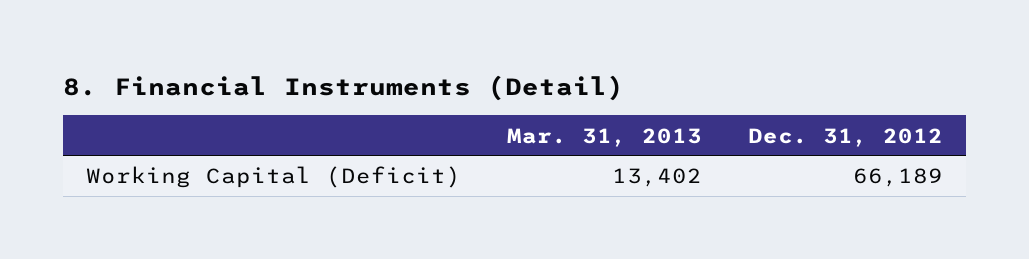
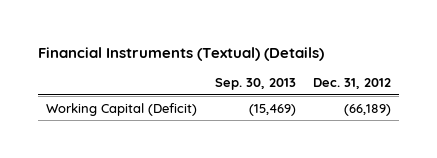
- 8. Financial Instruments (Detail)
+ Financial Instruments (Textual) (Details)
- | Mar. 31, 2013 | Dec. 31, 2012
+ | Sep. 30, 2013 | Dec. 31, 2012
- Working Capital (Deficit) | 13,402 | 66,189
+ Working Capital (Deficit) | (15,469) | (66,189)

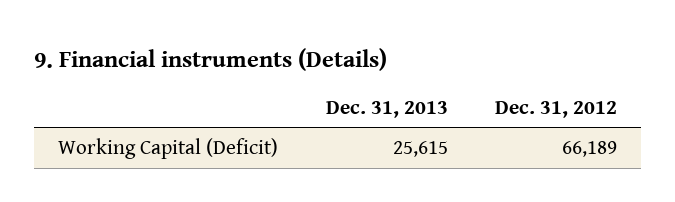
- Financial Instruments (Textual) (Details)
+ 9. Financial instruments (Details)
- | Sep. 30, 2013 | Dec. 31, 2012
+ | Dec. 31, 2013 | Dec. 31, 2012
- Working Capital (Deficit) | (15,469) | (66,189)
+ Working Capital (Deficit) | 25,615 | 66,189

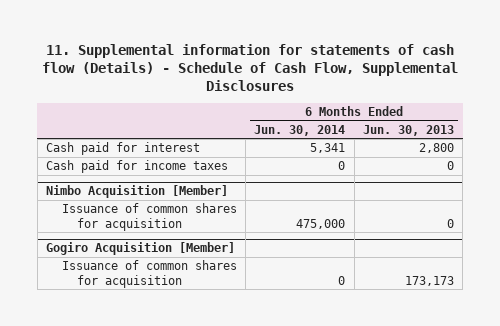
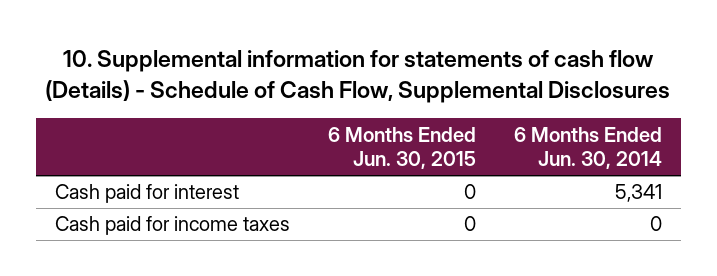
- 11. Supplemental information for statements of cash flow (Details) - Schedule of Cash Flow, Supplemental Disclosures
+ 10. Supplemental information for statements of cash flow (Details) - Schedule of Cash Flow, Supplemental Disclosures
- | 6 Months Ended Jun. 30, 2014 | 6 Months Ended Jun. 30, 2013
+ | 6 Months Ended Jun. 30, 2015 | 6 Months Ended Jun. 30, 2014
- Nimbo Acquisition [Member]
- Issuance of common shares for acquisition | 475,000 | 0
- Gogiro Acquisition [Member]
- Issuance of common shares for acquisition | 0 | 173,173

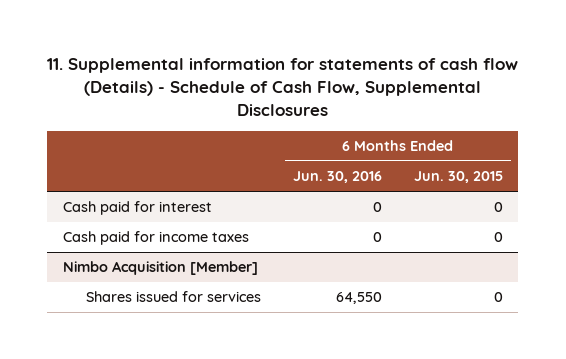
- 10. Supplemental information for statements of cash flow (Details) - Schedule of Cash Flow, Supplemental Disclosures
+ 11. Supplemental information for statements of cash flow (Details) - Schedule of Cash Flow, Supplemental Disclosures
- | 6 Months Ended Jun. 30, 2015 | 6 Months Ended Jun. 30, 2014
+ | 6 Months Ended Jun. 30, 2016 | 6 Months Ended Jun. 30, 2015
+ Nimbo Acquisition [Member]
+ Shares issued for services | 64,550 | 0

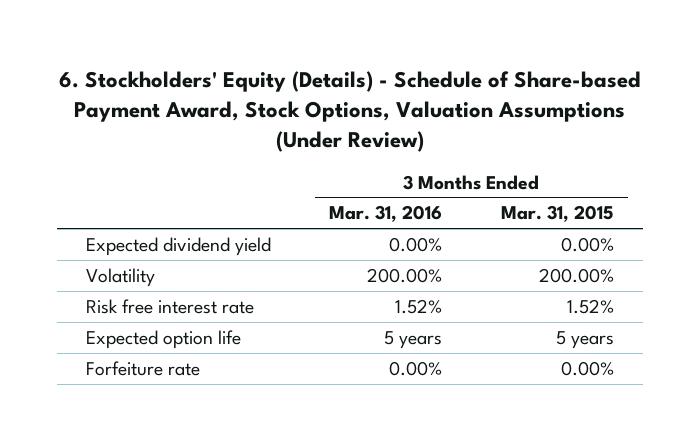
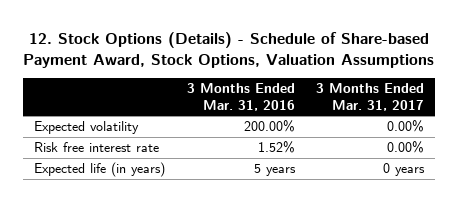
- 6. Stockholders' Equity (Details) - Schedule of Share-based Payment Award, Stock Options, Valuation Assumptions (Under Review)
+ 12. Stock Options (Details) - Schedule of Share-based Payment Award, Stock Options, Valuation Assumptions
- | 3 Months Ended Mar. 31, 2016 | 3 Months Ended Mar. 31, 2015
+ | 3 Months Ended Mar. 31, 2016 | 3 Months Ended Mar. 31, 2017
- Expected dividend yield | 0.00% | 0.00%
- Volatility | 200.00% | 200.00%
+ Expected volatility | 200.00% | 0.00%
- Expected option life | 5 years | 5 years
- Forfeiture rate | 0.00% | 0.00%
+ Expected life (in years) | 5 years | 0 years

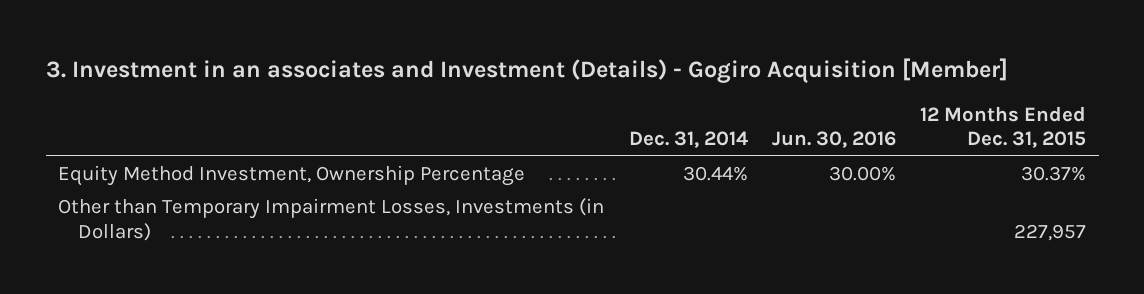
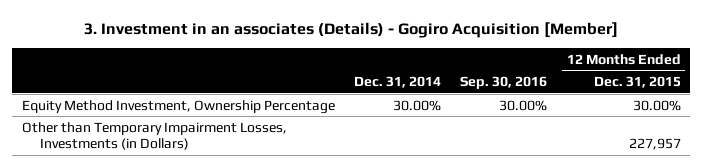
- 3. Investment in an associates and Investment (Details) - Gogiro Acquisition [Member]
+ 3. Investment in an associates (Details) - Gogiro Acquisition [Member]
- | Dec. 31, 2014 | Jun. 30, 2016 | 12 Months Ended Dec. 31, 2015
+ | Dec. 31, 2014 | Sep. 30, 2016 | 12 Months Ended Dec. 31, 2015
- Equity Method Investment, Ownership Percentage | 30.44% | 30.00% | 30.37%
+ Equity Method Investment, Ownership Percentage | 30.00% | 30.00% | 30.00%

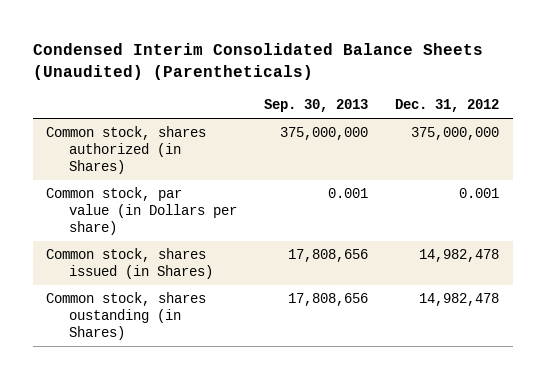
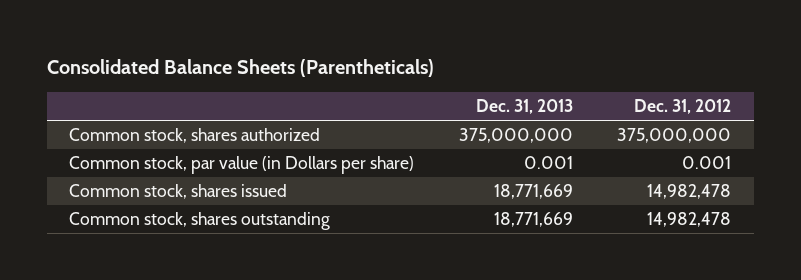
- Condensed Interim Consolidated Balance Sheets (Unaudited) (Parentheticals)
+ Consolidated Balance Sheets (Parentheticals)
- | Sep. 30, 2013 | Dec. 31, 2012
+ | Dec. 31, 2013 | Dec. 31, 2012
- Common stock, shares authorized (in Shares) | 375,000,000 | 375,000,000
+ Common stock, shares authorized | 375,000,000 | 375,000,000
- Common stock, shares issued (in Shares) | 17,808,656 | 14,982,478
- Common stock, shares oustanding (in Shares) | 17,808,656 | 14,982,478
+ Common stock, shares issued | 18,771,669 | 14,982,478
+ Common stock, shares outstanding | 18,771,669 | 14,982,478

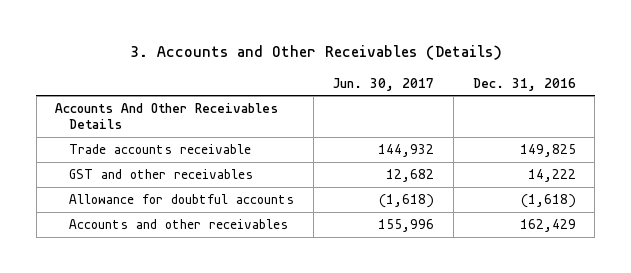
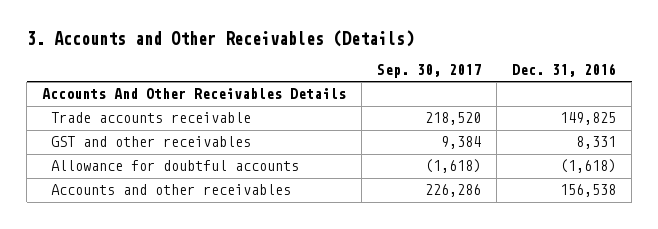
- | Jun. 30, 2017 | Dec. 31, 2016
+ | Sep. 30, 2017 | Dec. 31, 2016
- GST and other receivables | 12,682 | 14,222
+ GST and other receivables | 9,384 | 8,331
- Accounts and other receivables | 155,996 | 162,429
+ Accounts and other receivables | 226,286 | 156,538

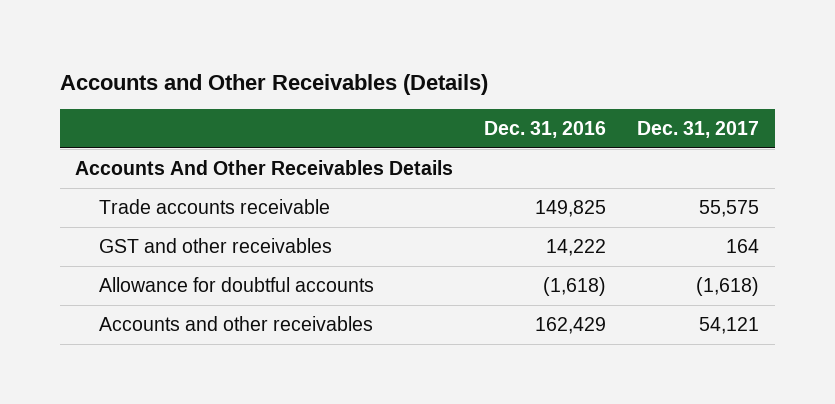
- 3. Accounts and Other Receivables (Details)
+ Accounts and Other Receivables (Details)
- | Sep. 30, 2017 | Dec. 31, 2016
+ | Dec. 31, 2016 | Dec. 31, 2017
- GST and other receivables | 9,384 | 8,331
+ GST and other receivables | 14,222 | 164
- Accounts and other receivables | 226,286 | 156,538
+ Accounts and other receivables | 162,429 | 54,121

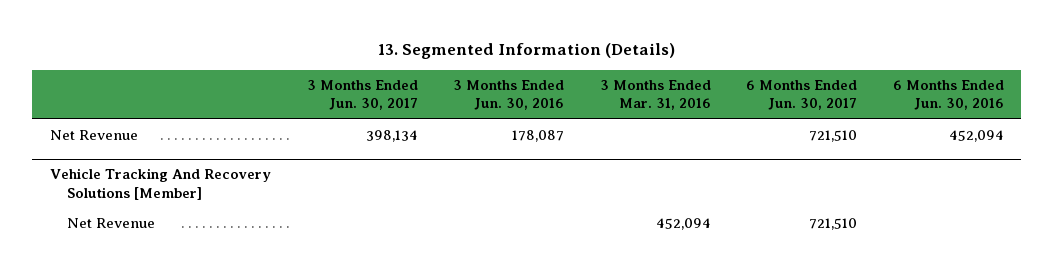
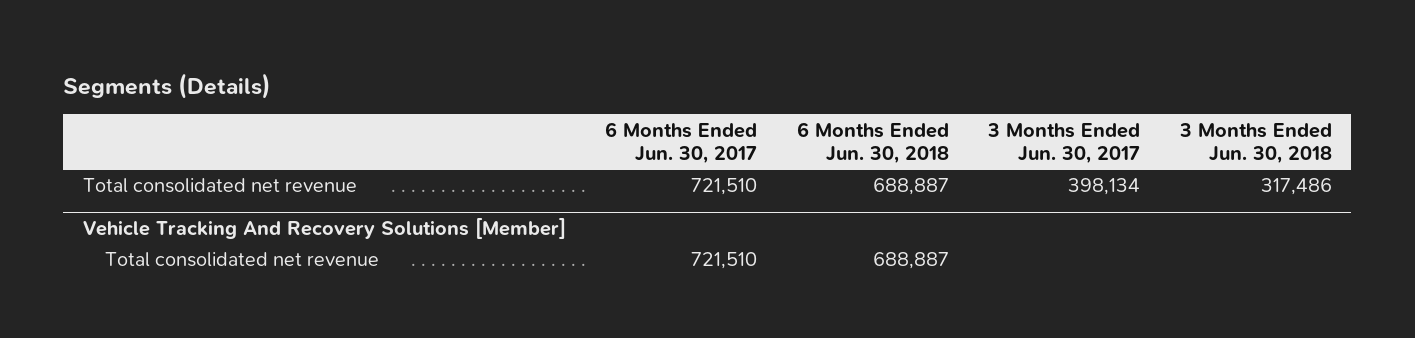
- 13. Segmented Information (Details)
+ Segments (Details)
- | 3 Months Ended Jun. 30, 2017 | 3 Months Ended Jun. 30, 2016 | 3 Months Ended Mar. 31, 2016 | 6 Months Ended Jun. 30, 2017 | 6 Months Ended Jun. 30, 2016
+ | 6 Months Ended Jun. 30, 2017 | 6 Months Ended Jun. 30, 2018 | 3 Months Ended Jun. 30, 2017 | 3 Months Ended Jun. 30, 2018
- Net Revenue | 398,134 | 178,087 | | 721,510 | 452,094
+ Total consolidated net revenue | 721,510 | 688,887 | 398,134 | 317,486
@ Vehicle Tracking And Recovery Solutions [Member]
- Net Revenue | | | 452,094 | 721,510 |
+ Total consolidated net revenue | 721,510 | 688,887 | |

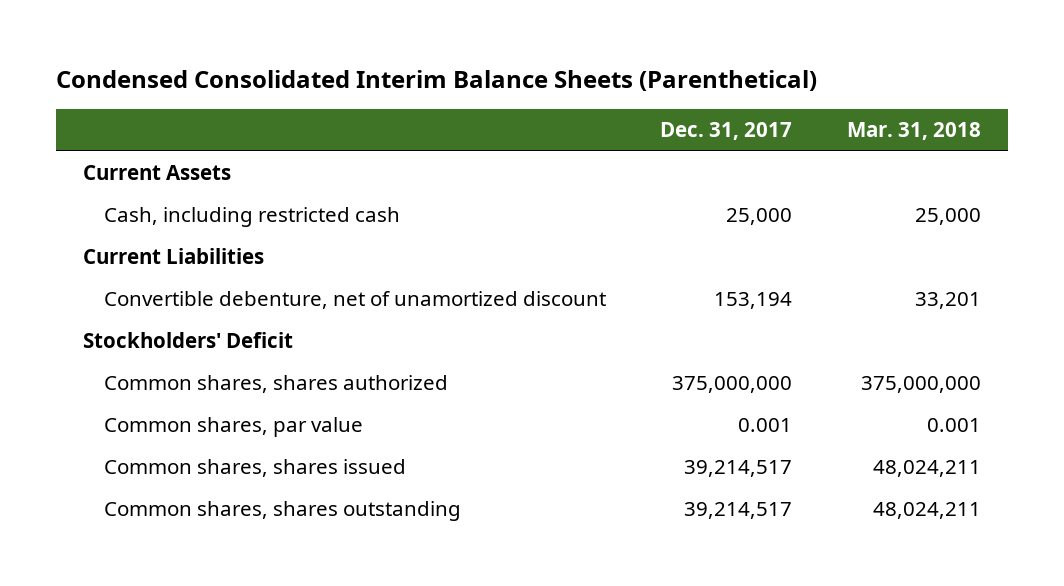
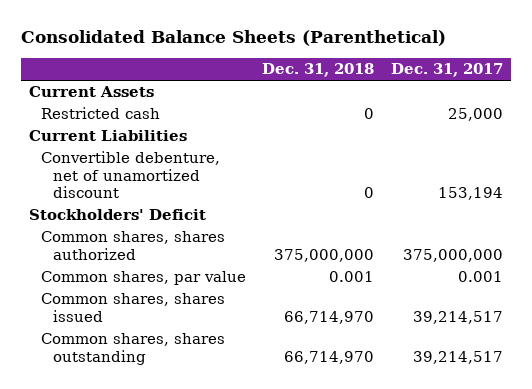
- Condensed Consolidated Interim Balance Sheets (Parenthetical)
+ Consolidated Balance Sheets (Parenthetical)
- | Dec. 31, 2017 | Mar. 31, 2018
+ | Dec. 31, 2018 | Dec. 31, 2017
- Cash, including restricted cash | 25,000 | 25,000
+ Restricted cash | 0 | 25,000

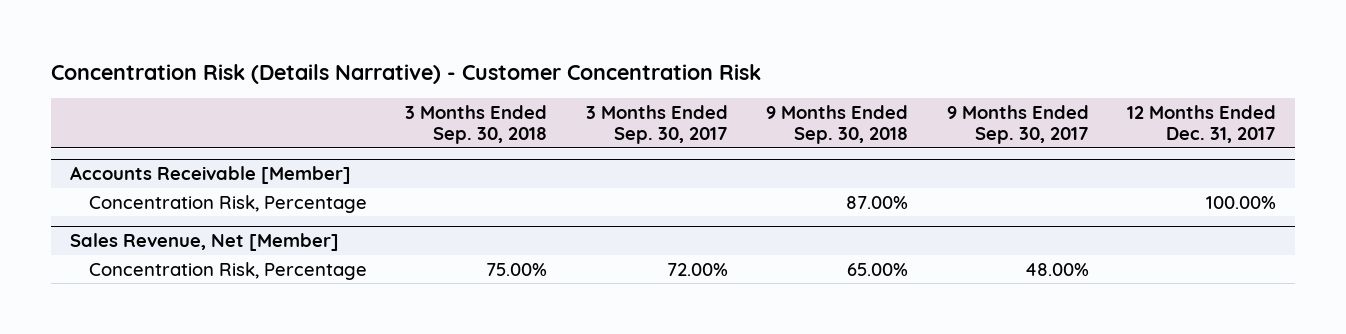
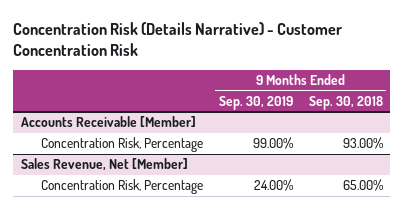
- | 3 Months Ended Sep. 30, 2018 | 3 Months Ended Sep. 30, 2017 | 9 Months Ended Sep. 30, 2018 | 9 Months Ended Sep. 30, 2017 | 12 Months Ended Dec. 31, 2017
+ | 9 Months Ended Sep. 30, 2019 | 9 Months Ended Sep. 30, 2018
@ Accounts Receivable [Member]
- Concentration Risk, Percentage | | | 87.00% | | 100.00%
+ Concentration Risk, Percentage | 99.00% | 93.00%

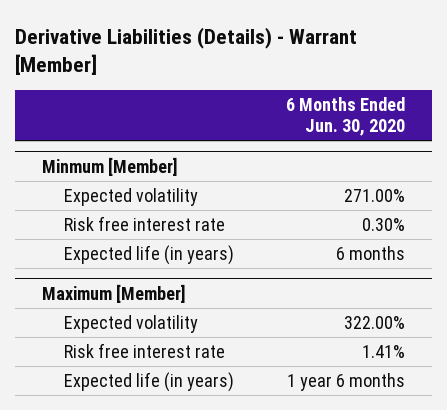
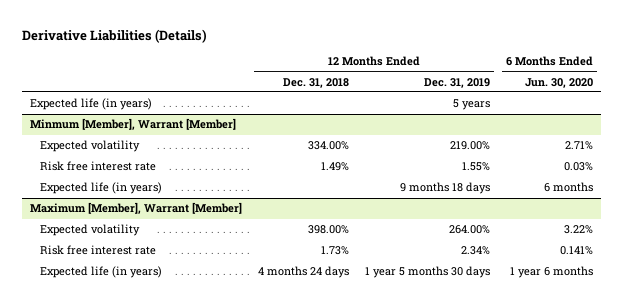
- Derivative Liabilities (Details) - Warrant [Member]
+ Derivative Liabilities (Details)
- | 6 Months Ended Jun. 30, 2020
+ | 12 Months Ended Dec. 31, 2018 | 12 Months Ended Dec. 31, 2019 | 6 Months Ended Jun. 30, 2020
- Minmum [Member]
- Expected volatility | 271.00%
- Risk free interest rate | 0.30%
+ Expected life (in years) | | 5 years |
+ Minmum [Member], Warrant [Member]
+ Expected volatility | 334.00% | 219.00% | 2.71%
+ Risk free interest rate | 1.49% | 1.55% | 0.03%
- Maximum [Member]
- Expected volatility | 322.00%
- Risk free interest rate | 1.41%
+ Maximum [Member], Warrant [Member]
+ Expected volatility | 398.00% | 264.00% | 3.22%
+ Risk free interest rate | 1.73% | 2.34% | 0.141%

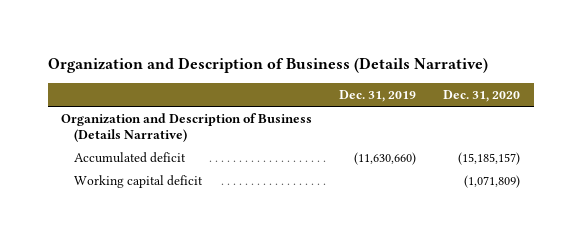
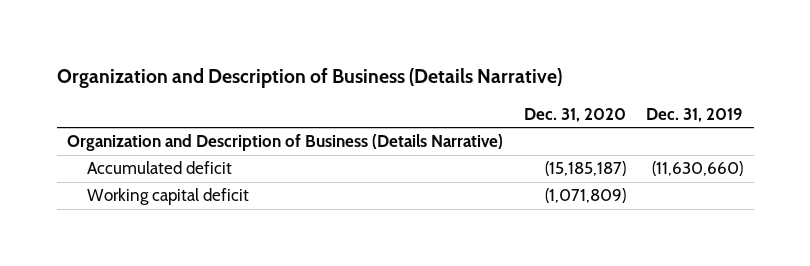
- | Dec. 31, 2019 | Dec. 31, 2020
+ | Dec. 31, 2020 | Dec. 31, 2019
- Accumulated deficit | (11,630,660) | (15,185,157)
+ Accumulated deficit | (15,185,187) | (11,630,660)

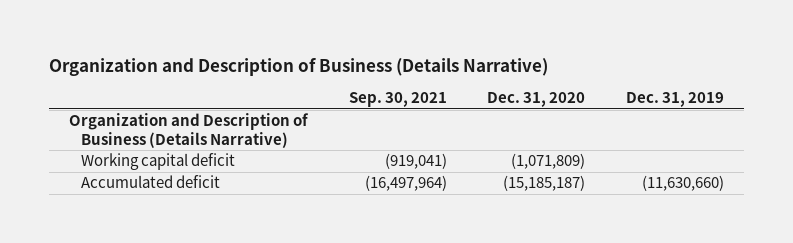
- | Dec. 31, 2020 | Dec. 31, 2019
+ | Sep. 30, 2021 | Dec. 31, 2020 | Dec. 31, 2019
moved down: Accumulated deficit | (16,497,964) | (15,185,187) | (11,630,660)

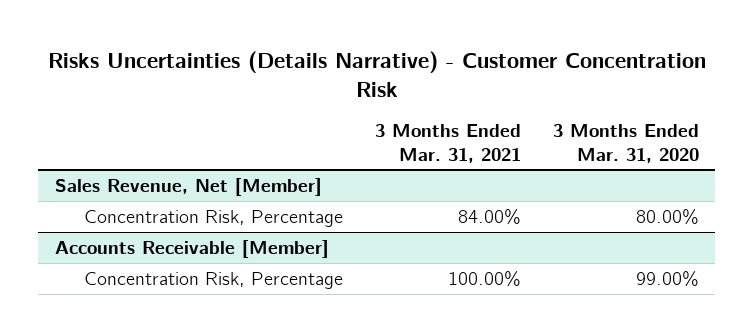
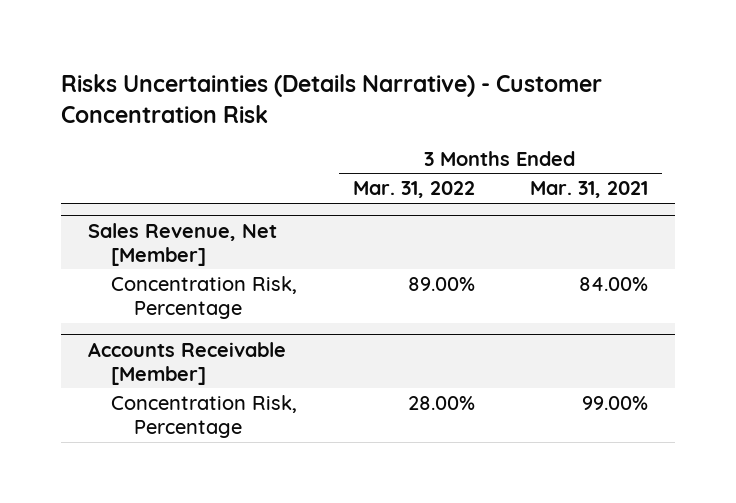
- | 3 Months Ended Mar. 31, 2021 | 3 Months Ended Mar. 31, 2020
+ | 3 Months Ended Mar. 31, 2022 | 3 Months Ended Mar. 31, 2021
@ Accounts Receivable [Member]
- Concentration Risk, Percentage | 100.00% | 99.00%
+ Concentration Risk, Percentage | 28.00% | 99.00%

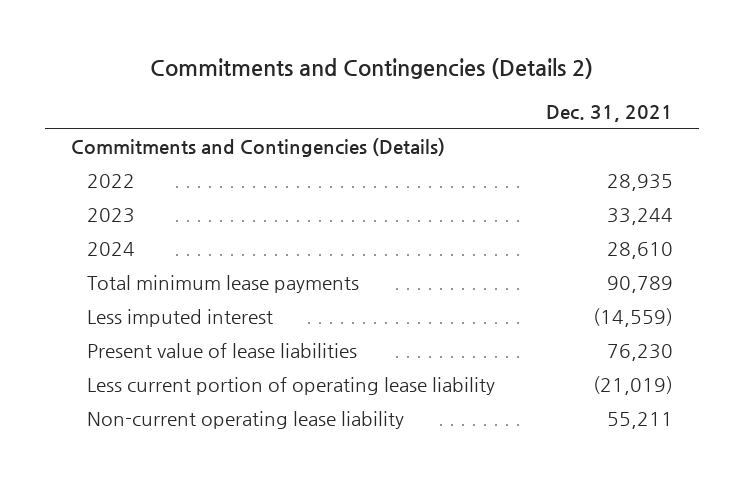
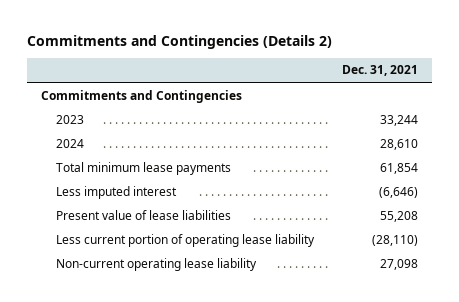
- Commitments and Contingencies (Details)
- 2022 | 28,935
+ Commitments and Contingencies
- Total minimum lease payments | 90,789
- Less imputed interest | (14,559)
- Present value of lease liabilities | 76,230
- Less current portion of operating lease liability | (21,019)
- Non-current operating lease liability | 55,211
+ Total minimum lease payments | 61,854
+ Less imputed interest | (6,646)
+ Present value of lease liabilities | 55,208
+ Less current portion of operating lease liability | (28,110)
+ Non-current operating lease liability | 27,098

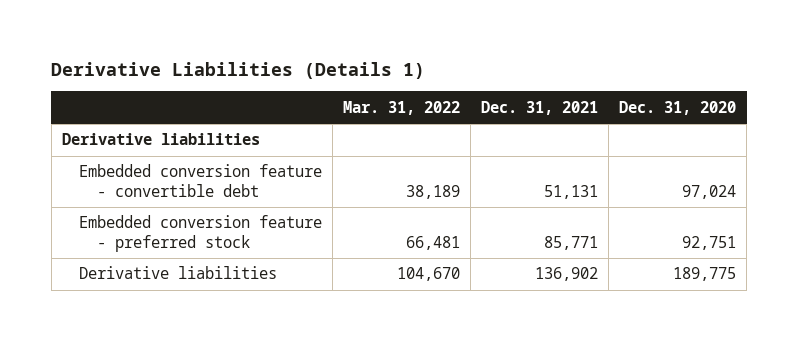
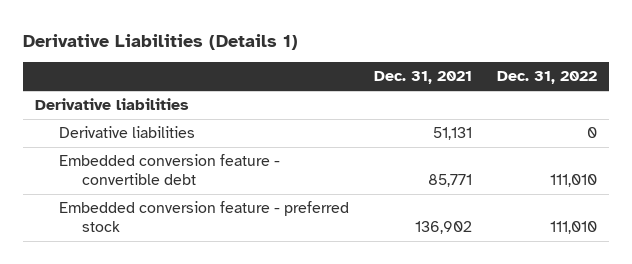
- | Mar. 31, 2022 | Dec. 31, 2021 | Dec. 31, 2020
+ | Dec. 31, 2021 | Dec. 31, 2022
- Embedded conversion feature - convertible debt | 38,189 | 51,131 | 97,024
- Embedded conversion feature - preferred stock | 66,481 | 85,771 | 92,751
- Derivative liabilities | 104,670 | 136,902 | 189,775
+ Derivative liabilities | 51,131 | 0
+ Embedded conversion feature - convertible debt | 85,771 | 111,010
+ Embedded conversion feature - preferred stock | 136,902 | 111,010

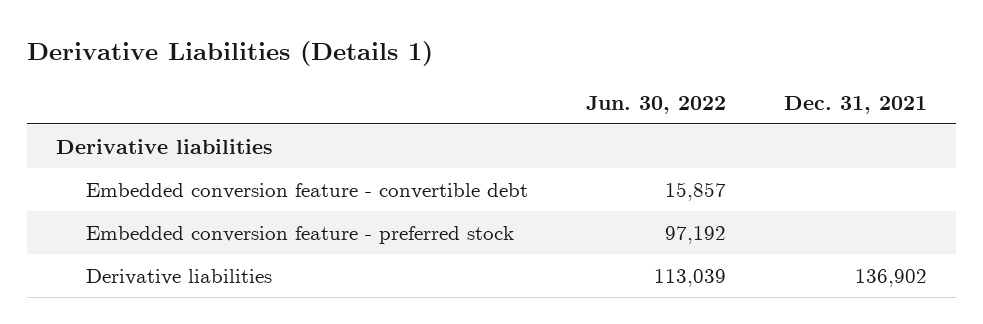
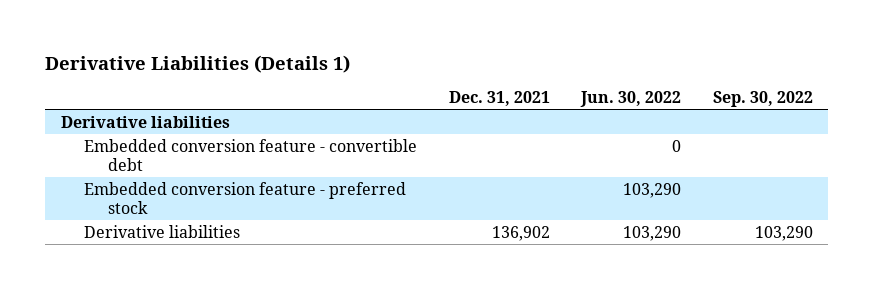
- | Jun. 30, 2022 | Dec. 31, 2021
+ | Dec. 31, 2021 | Jun. 30, 2022 | Sep. 30, 2022
- Embedded conversion feature - convertible debt | 15,857 |
- Embedded conversion feature - preferred stock | 97,192 |
- Derivative liabilities | 113,039 | 136,902
+ Embedded conversion feature - convertible debt | | 0 |
+ Embedded conversion feature - preferred stock | | 103,290 |
+ Derivative liabilities | 136,902 | 103,290 | 103,290

